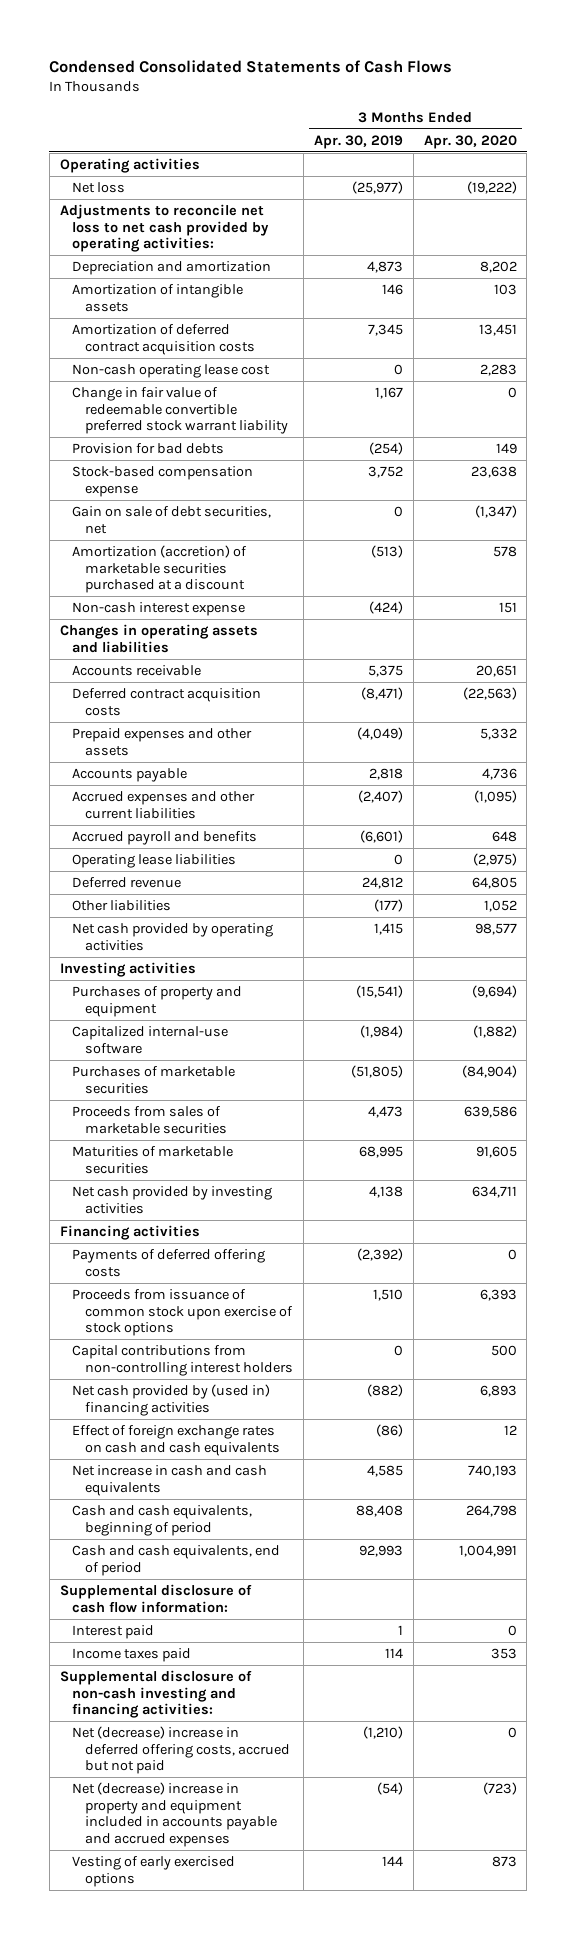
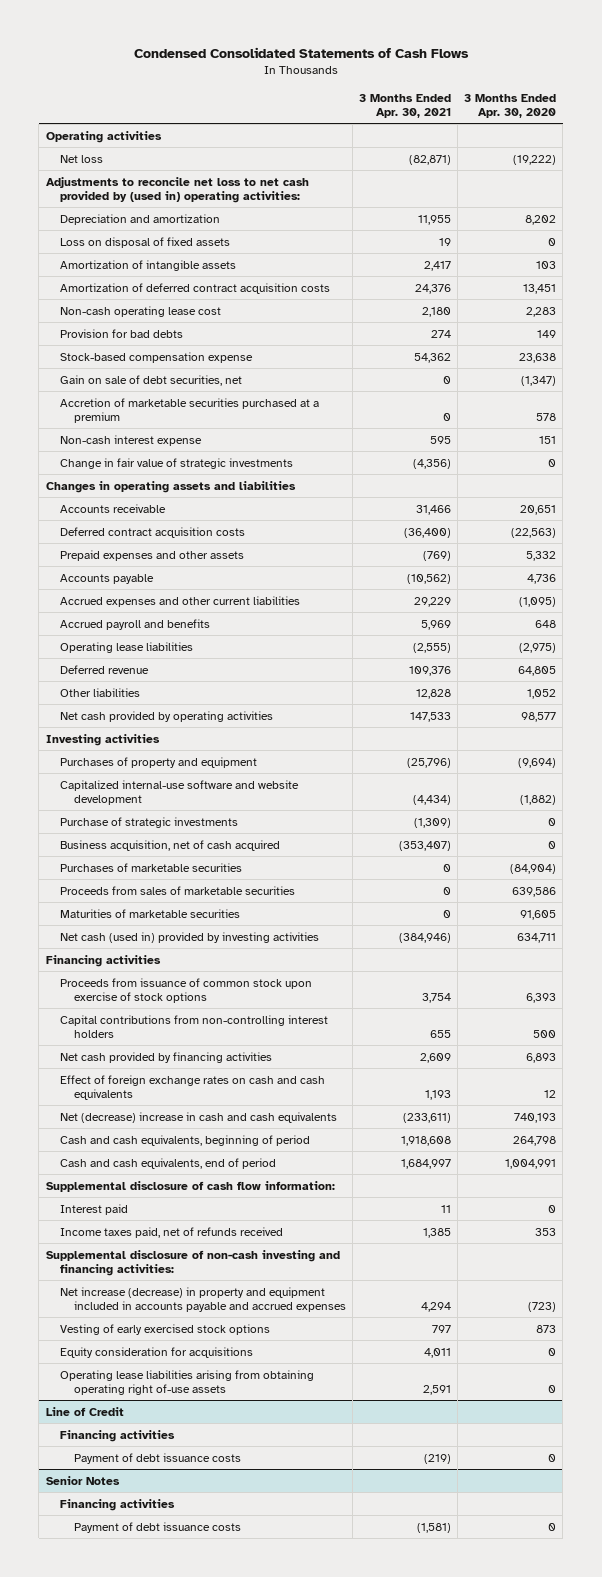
- | 3 Months Ended Apr. 30, 2019 | 3 Months Ended Apr. 30, 2020
+ | 3 Months Ended Apr. 30, 2021 | 3 Months Ended Apr. 30, 2020
- Adjustments to reconcile net loss to net cash provided by operating activities:
+ Adjustments to reconcile net loss to net cash provided by (used in) operating activities:
+ Loss on disposal of fixed assets | 19 | 0
- Change in fair value of redeemable convertible preferred stock warrant liability | 1,167 | 0
- Amortization (accretion) of marketable securities purchased at a discount | (513) | 578
+ Accretion of marketable securities purchased at a premium | 0 | 578
+ Change in fair value of strategic investments | (4,356) | 0
- Capitalized internal-use software | (1,984) | (1,882)
+ Capitalized internal-use software and website development | (4,434) | (1,882)
+ Purchase of strategic investments | (1,309) | 0
+ Business acquisition, net of cash acquired | (353,407) | 0
- Net cash provided by investing activities | 4,138 | 634,711
+ Net cash (used in) provided by investing activities | (384,946) | 634,711
- Payments of deferred offering costs | (2,392) | 0
- Net cash provided by (used in) financing activities | (882) | 6,893
+ Net cash provided by financing activities | 2,609 | 6,893
- Net increase in cash and cash equivalents | 4,585 | 740,193
+ Net (decrease) increase in cash and cash equivalents | (233,611) | 740,193
- Income taxes paid | 114 | 353
+ Income taxes paid, net of refunds received | 1,385 | 353
- Net (decrease) increase in deferred offering costs, accrued but not paid | (1,210) | 0
- Net (decrease) increase in property and equipment included in accounts payable and accrued expenses | (54) | (723)
- Vesting of early exercised options | 144 | 873
+ Net increase (decrease) in property and equipment included in accounts payable and accrued expenses | 4,294 | (723)
+ Vesting of early exercised stock options | 797 | 873
+ Equity consideration for acquisitions | 4,011 | 0
+ Operating lease liabilities arising from obtaining operating right of-use assets | 2,591 | 0
+ Line of Credit
+ Financing activities
+ Payment of debt issuance costs | (219) | 0
+ Senior Notes
+ Financing activities
+ Payment of debt issuance costs | (1,581) | 0

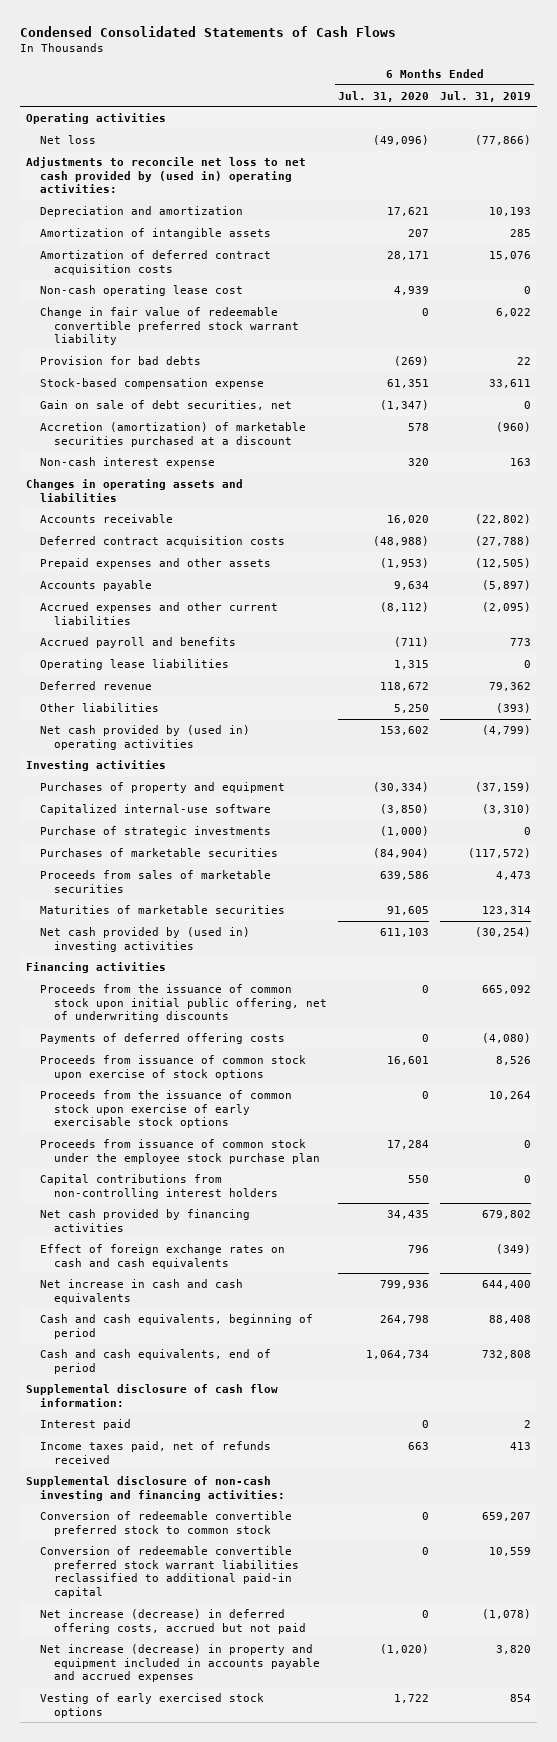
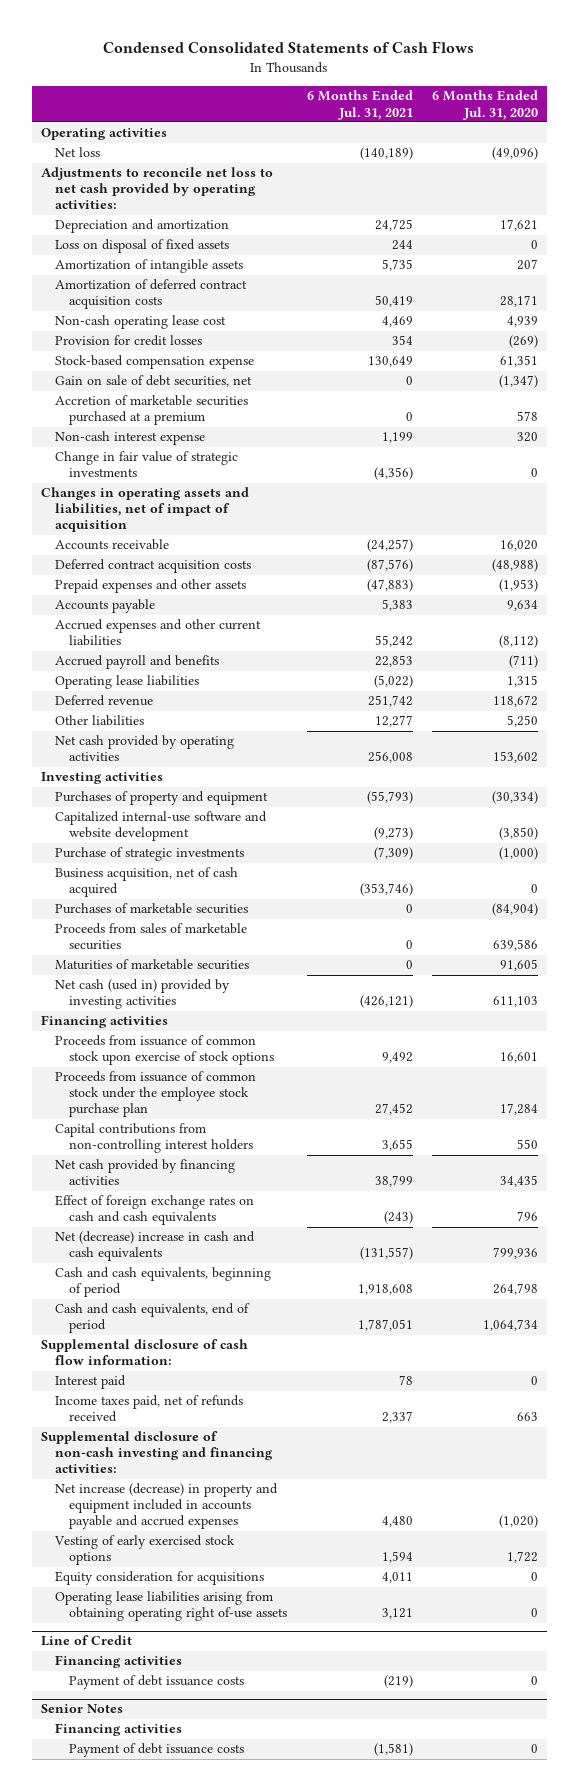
- | 6 Months Ended Jul. 31, 2020 | 6 Months Ended Jul. 31, 2019
+ | 6 Months Ended Jul. 31, 2021 | 6 Months Ended Jul. 31, 2020
- Adjustments to reconcile net loss to net cash provided by (used in) operating activities:
+ Adjustments to reconcile net loss to net cash provided by operating activities:
+ Loss on disposal of fixed assets | 244 | 0
- Change in fair value of redeemable convertible preferred stock warrant liability | 0 | 6,022
- Provision for bad debts | (269) | 22
+ Provision for credit losses | 354 | (269)
- Accretion (amortization) of marketable securities purchased at a discount | 578 | (960)
+ Accretion of marketable securities purchased at a premium | 0 | 578
- Changes in operating assets and liabilities
+ Change in fair value of strategic investments | (4,356) | 0
+ Changes in operating assets and liabilities, net of impact of acquisition
- Net cash provided by (used in) operating activities | 153,602 | (4,799)
+ Net cash provided by operating activities | 256,008 | 153,602
- Capitalized internal-use software | (3,850) | (3,310)
+ Capitalized internal-use software and website development | (9,273) | (3,850)
+ Business acquisition, net of cash acquired | (353,746) | 0
- Net cash provided by (used in) investing activities | 611,103 | (30,254)
+ Net cash (used in) provided by investing activities | (426,121) | 611,103
- Proceeds from the issuance of common stock upon initial public offering, net of underwriting discounts | 0 | 665,092
- Payments of deferred offering costs | 0 | (4,080)
- Proceeds from the issuance of common stock upon exercise of early exercisable stock options | 0 | 10,264
- Net increase in cash and cash equivalents | 799,936 | 644,400
+ Net (decrease) increase in cash and cash equivalents | (131,557) | 799,936
- Conversion of redeemable convertible preferred stock to common stock | 0 | 659,207
- Conversion of redeemable convertible preferred stock warrant liabilities reclassified to additional paid-in capital | 0 | 10,559
- Net increase (decrease) in deferred offering costs, accrued but not paid | 0 | (1,078)
+ Equity consideration for acquisitions | 4,011 | 0
+ Operating lease liabilities arising from obtaining operating right of-use assets | 3,121 | 0
+ Line of Credit
+ Financing activities
+ Payment of debt issuance costs | (219) | 0
+ Senior Notes
+ Financing activities
+ Payment of debt issuance costs | (1,581) | 0

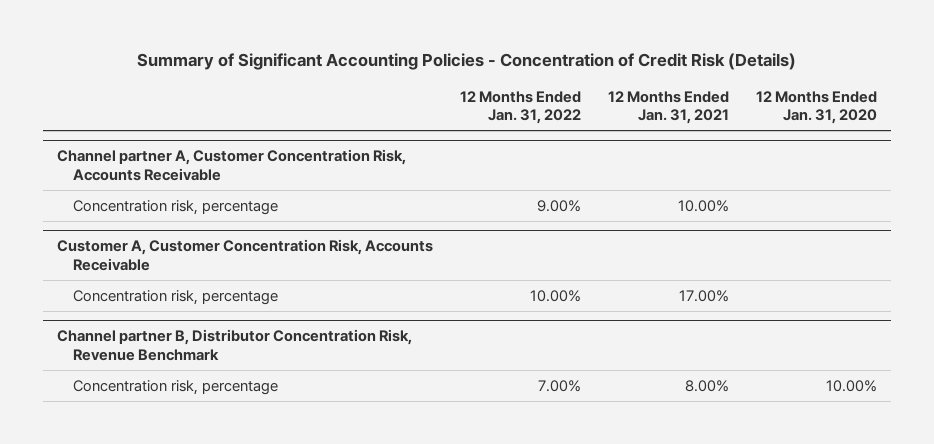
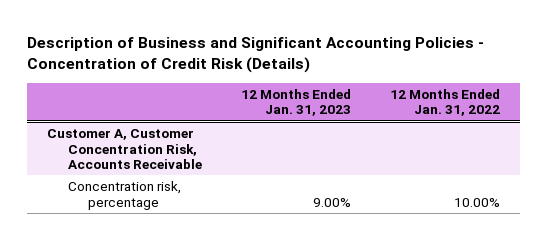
- Summary of Significant Accounting Policies - Concentration of Credit Risk (Details)
+ Description of Business and Significant Accounting Policies - Concentration of Credit Risk (Details)
- | 12 Months Ended Jan. 31, 2022 | 12 Months Ended Jan. 31, 2021 | 12 Months Ended Jan. 31, 2020
+ | 12 Months Ended Jan. 31, 2023 | 12 Months Ended Jan. 31, 2022
- Channel partner A, Customer Concentration Risk, Accounts Receivable
- Concentration risk, percentage | 9.00% | 10.00% |
- Channel partner B, Distributor Concentration Risk, Revenue Benchmark
- Concentration risk, percentage | 7.00% | 8.00% | 10.00%

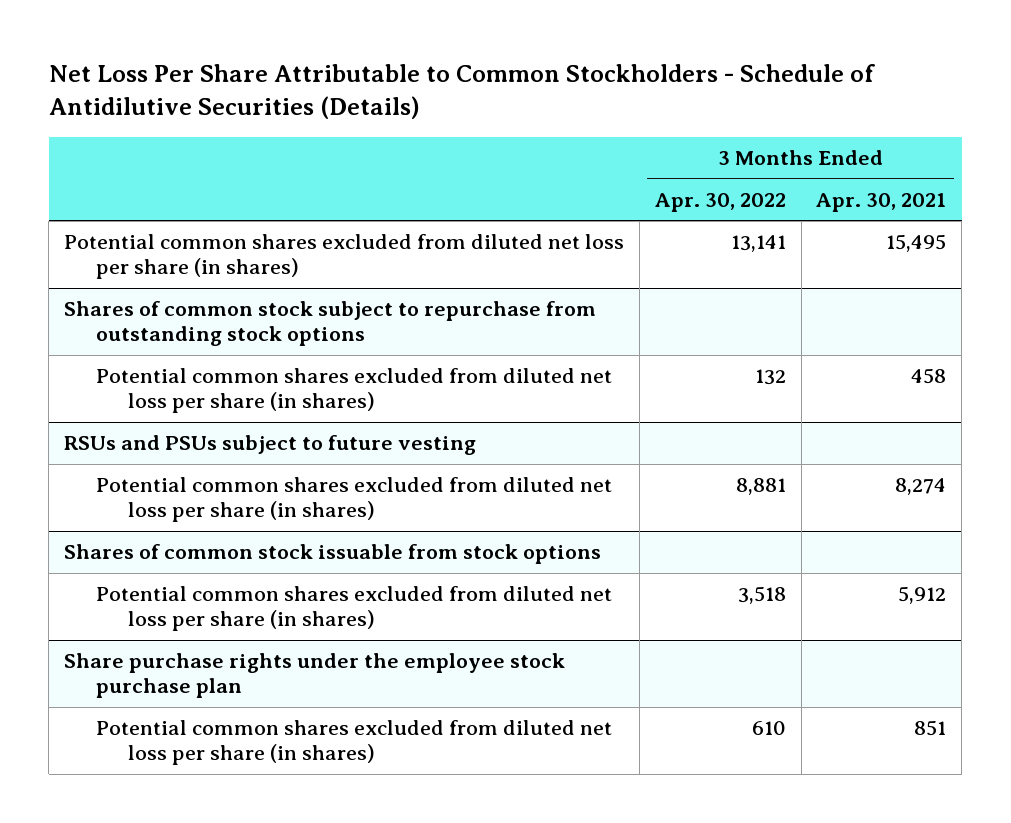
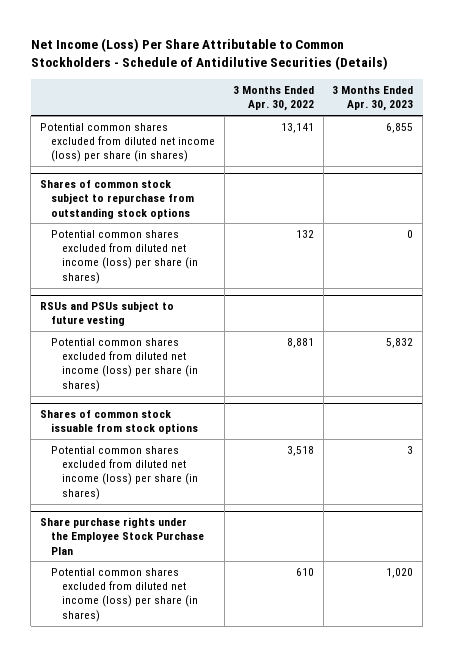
- Net Loss Per Share Attributable to Common Stockholders - Schedule of Antidilutive Securities (Details)
+ Net Income (Loss) Per Share Attributable to Common Stockholders - Schedule of Antidilutive Securities (Details)
- | 3 Months Ended Apr. 30, 2022 | 3 Months Ended Apr. 30, 2021
+ | 3 Months Ended Apr. 30, 2022 | 3 Months Ended Apr. 30, 2023
- Potential common shares excluded from diluted net loss per share (in shares) | 13,141 | 15,495
+ Potential common shares excluded from diluted net income (loss) per share (in shares) | 13,141 | 6,855
@ Shares of common stock subject to repurchase from outstanding stock options
- Potential common shares excluded from diluted net loss per share (in shares) | 132 | 458
+ Potential common shares excluded from diluted net income (loss) per share (in shares) | 132 | 0
@ RSUs and PSUs subject to future vesting
- Potential common shares excluded from diluted net loss per share (in shares) | 8,881 | 8,274
+ Potential common shares excluded from diluted net income (loss) per share (in shares) | 8,881 | 5,832
@ Shares of common stock issuable from stock options
- Potential common shares excluded from diluted net loss per share (in shares) | 3,518 | 5,912
- Share purchase rights under the employee stock purchase plan
- Potential common shares excluded from diluted net loss per share (in shares) | 610 | 851
@ Shares of common stock issuable from stock options
+ Potential common shares excluded from diluted net income (loss) per share (in shares) | 3,518 | 3
+ Share purchase rights under the Employee Stock Purchase Plan
+ Potential common shares excluded from diluted net income (loss) per share (in shares) | 610 | 1,020

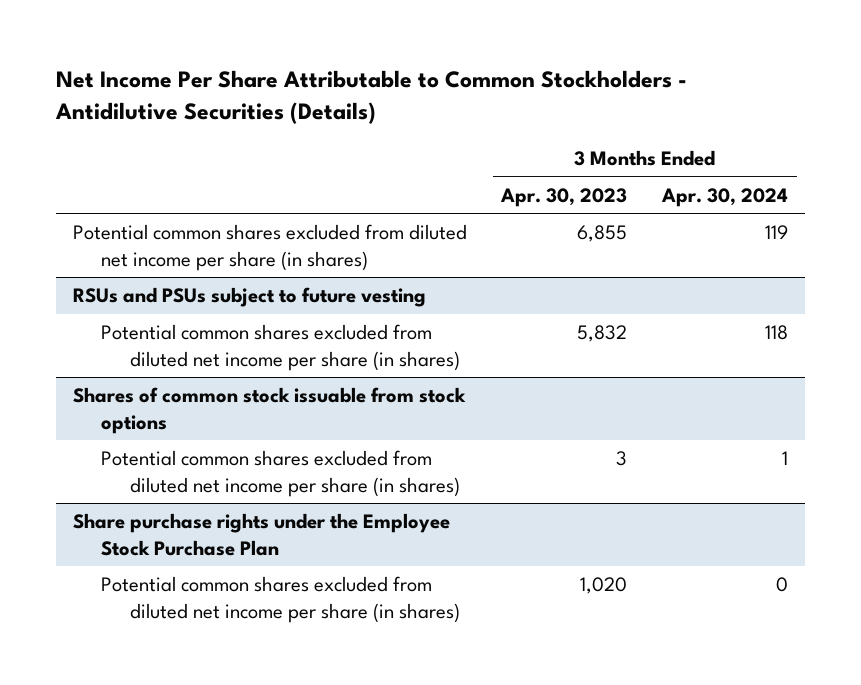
- Net Income (Loss) Per Share Attributable to Common Stockholders - Schedule of Antidilutive Securities (Details)
+ Net Income Per Share Attributable to Common Stockholders - Antidilutive Securities (Details)
- | 3 Months Ended Apr. 30, 2022 | 3 Months Ended Apr. 30, 2023
+ | 3 Months Ended Apr. 30, 2023 | 3 Months Ended Apr. 30, 2024
- Potential common shares excluded from diluted net income (loss) per share (in shares) | 13,141 | 6,855
- Shares of common stock subject to repurchase from outstanding stock options
- Potential common shares excluded from diluted net income (loss) per share (in shares) | 132 | 0
+ Potential common shares excluded from diluted net income per share (in shares) | 6,855 | 119
@ RSUs and PSUs subject to future vesting
- Potential common shares excluded from diluted net income (loss) per share (in shares) | 8,881 | 5,832
+ Potential common shares excluded from diluted net income per share (in shares) | 5,832 | 118
@ Shares of common stock issuable from stock options
- Potential common shares excluded from diluted net income (loss) per share (in shares) | 3,518 | 3
+ Potential common shares excluded from diluted net income per share (in shares) | 3 | 1
@ Share purchase rights under the Employee Stock Purchase Plan
- Potential common shares excluded from diluted net income (loss) per share (in shares) | 610 | 1,020
+ Potential common shares excluded from diluted net income per share (in shares) | 1,020 | 0

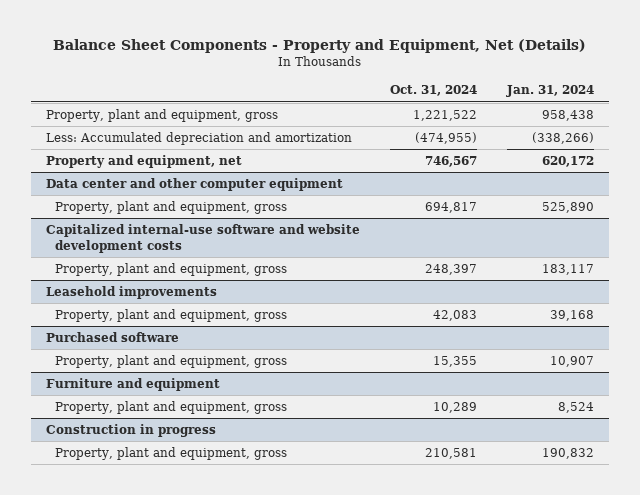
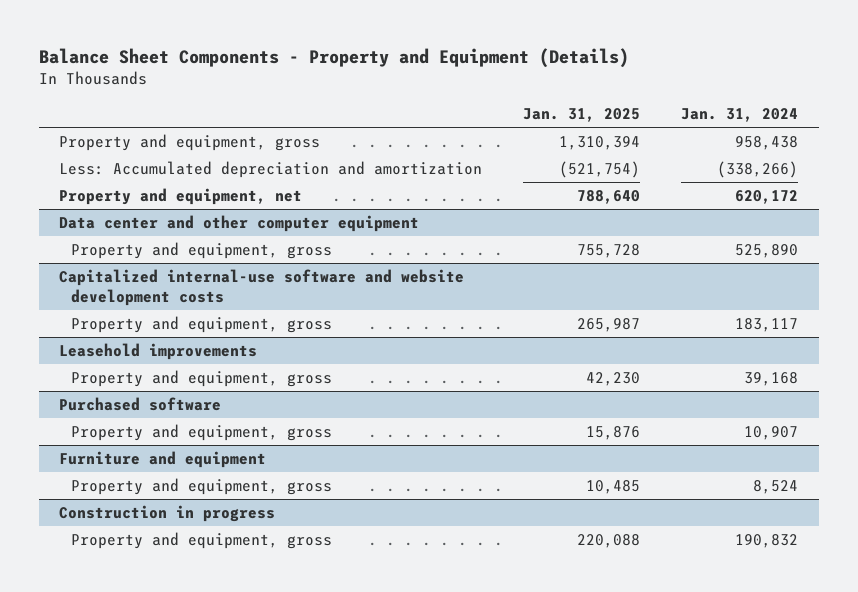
- Balance Sheet Components - Property and Equipment, Net (Details)
+ Balance Sheet Components - Property and Equipment (Details)
- | Oct. 31, 2024 | Jan. 31, 2024
+ | Jan. 31, 2025 | Jan. 31, 2024
- Property, plant and equipment, gross | 1,221,522 | 958,438
+ Property and equipment, gross | 1,310,394 | 958,438
@ Data center and other computer equipment
- Property, plant and equipment, gross | 694,817 | 525,890
+ Property and equipment, gross | 755,728 | 525,890
@ Capitalized internal-use software and website development costs
- Property, plant and equipment, gross | 248,397 | 183,117
+ Property and equipment, gross | 265,987 | 183,117
@ Leasehold improvements
- Property, plant and equipment, gross | 42,083 | 39,168
+ Property and equipment, gross | 42,230 | 39,168
@ Purchased software
- Property, plant and equipment, gross | 15,355 | 10,907
+ Property and equipment, gross | 15,876 | 10,907
@ Furniture and equipment
- Property, plant and equipment, gross | 10,289 | 8,524
+ Property and equipment, gross | 10,485 | 8,524
@ Construction in progress
- Property, plant and equipment, gross | 210,581 | 190,832
+ Property and equipment, gross | 220,088 | 190,832

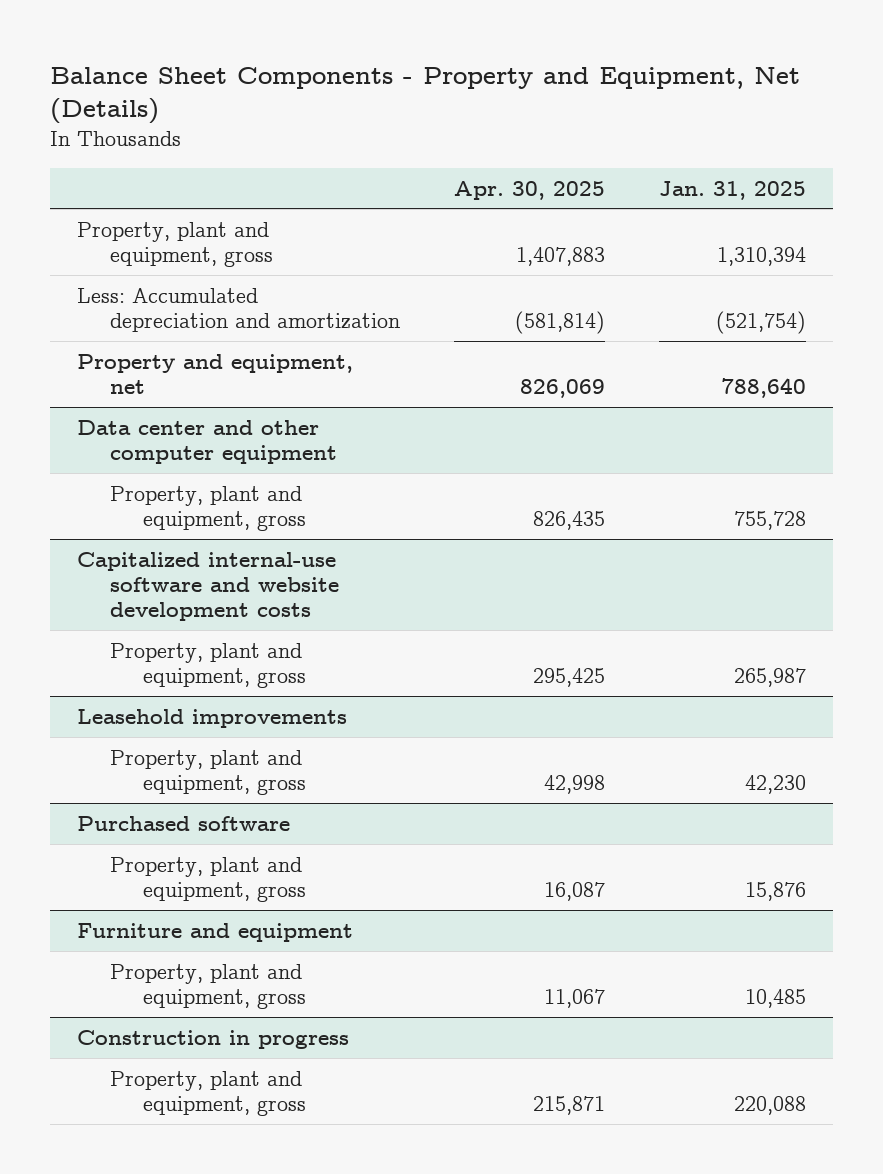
- Balance Sheet Components - Property and Equipment (Details)
+ Balance Sheet Components - Property and Equipment, Net (Details)
- | Jan. 31, 2025 | Jan. 31, 2024
+ | Apr. 30, 2025 | Jan. 31, 2025
- Property and equipment, gross | 1,310,394 | 958,438
+ Property, plant and equipment, gross | 1,407,883 | 1,310,394
@ Data center and other computer equipment
- Property and equipment, gross | 755,728 | 525,890
+ Property, plant and equipment, gross | 826,435 | 755,728
@ Capitalized internal-use software and website development costs
- Property and equipment, gross | 265,987 | 183,117
+ Property, plant and equipment, gross | 295,425 | 265,987
@ Leasehold improvements
- Property and equipment, gross | 42,230 | 39,168
+ Property, plant and equipment, gross | 42,998 | 42,230
@ Purchased software
- Property and equipment, gross | 15,876 | 10,907
+ Property, plant and equipment, gross | 16,087 | 15,876
@ Furniture and equipment
- Property and equipment, gross | 10,485 | 8,524
+ Property, plant and equipment, gross | 11,067 | 10,485
@ Construction in progress
- Property and equipment, gross | 220,088 | 190,832
+ Property, plant and equipment, gross | 215,871 | 220,088

